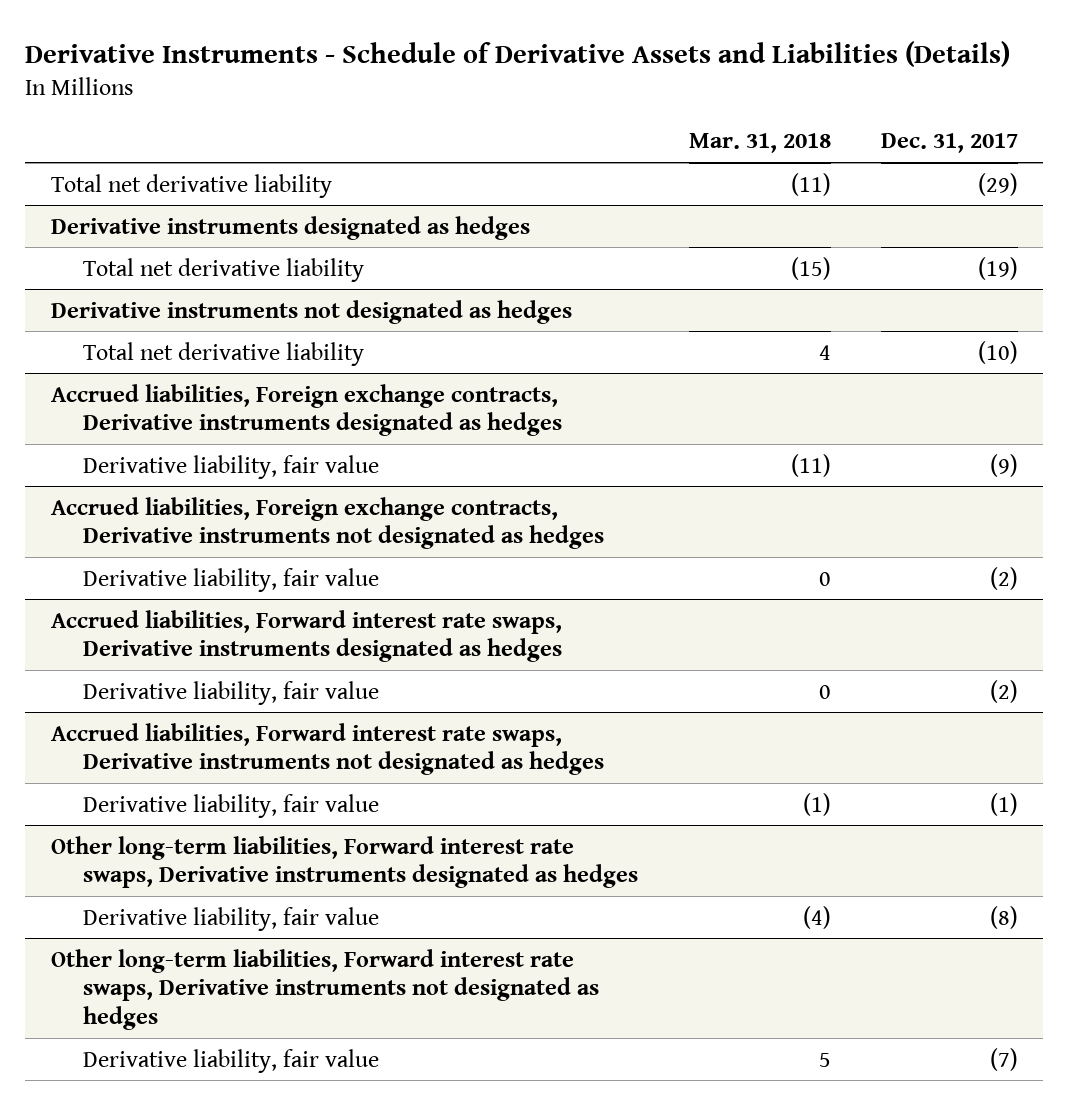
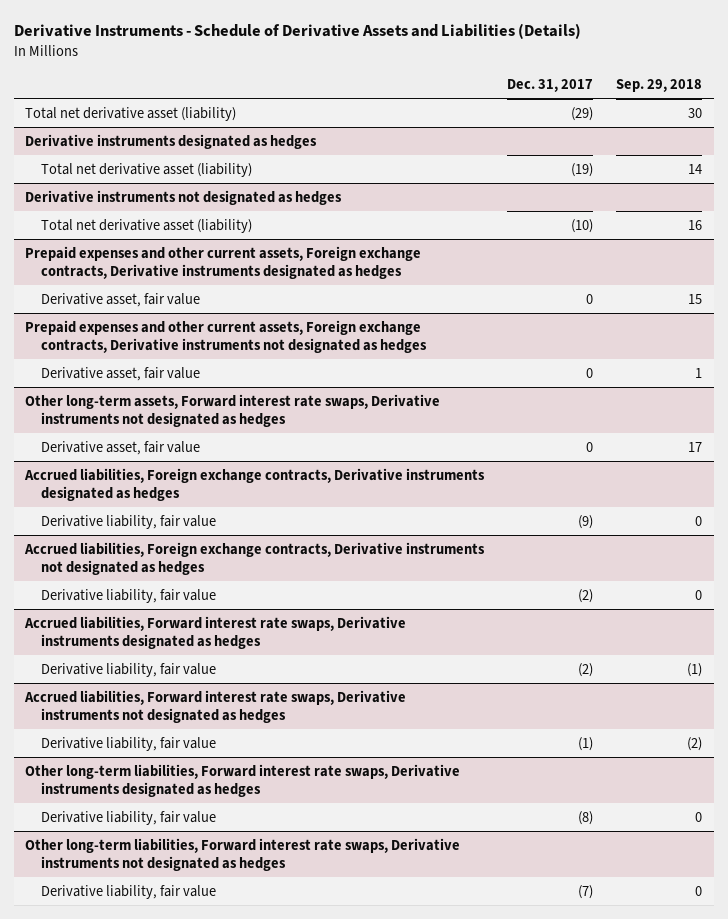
- | Mar. 31, 2018 | Dec. 31, 2017
+ | Dec. 31, 2017 | Sep. 29, 2018
- Total net derivative liability | (11) | (29)
+ Total net derivative asset (liability) | (29) | 30
@ Derivative instruments designated as hedges
- Total net derivative liability | (15) | (19)
+ Total net derivative asset (liability) | (19) | 14
@ Derivative instruments not designated as hedges
- Total net derivative liability | 4 | (10)
+ Total net derivative asset (liability) | (10) | 16
+ Prepaid expenses and other current assets, Foreign exchange contracts, Derivative instruments designated as hedges
+ Derivative asset, fair value | 0 | 15
+ Prepaid expenses and other current assets, Foreign exchange contracts, Derivative instruments not designated as hedges
+ Derivative asset, fair value | 0 | 1
+ Other long-term assets, Forward interest rate swaps, Derivative instruments not designated as hedges
+ Derivative asset, fair value | 0 | 17

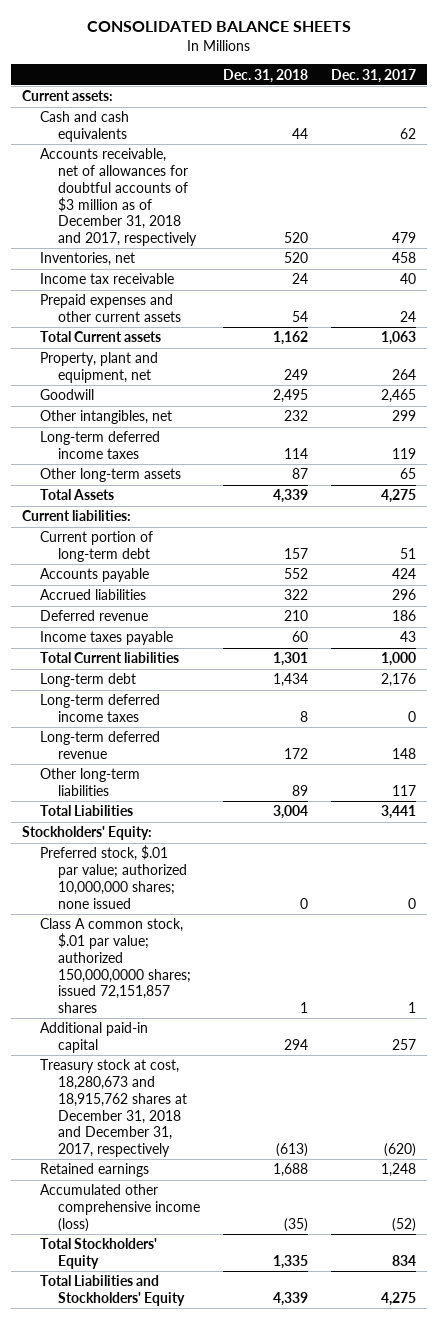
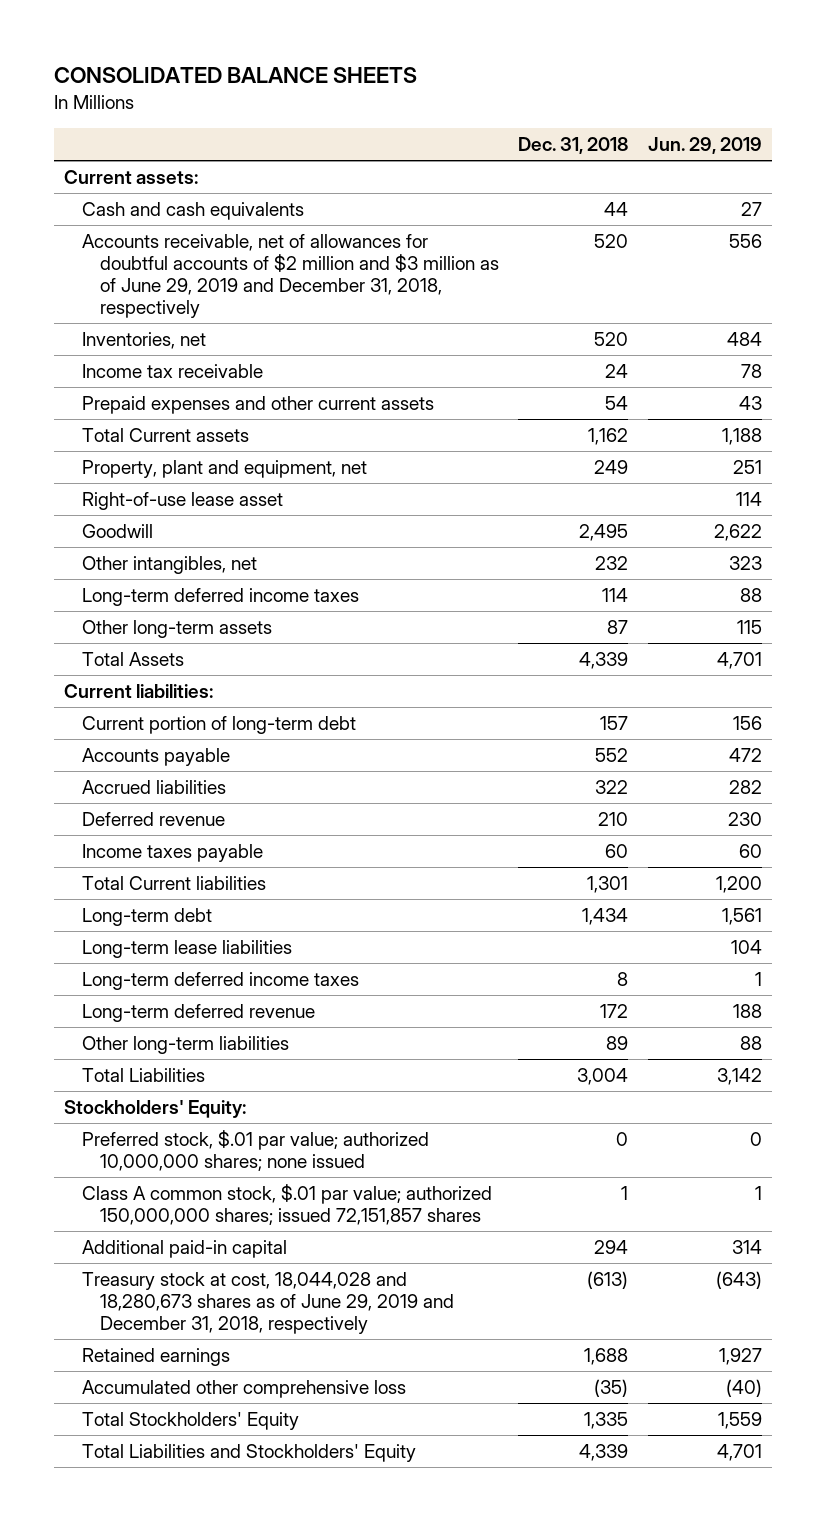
- | Dec. 31, 2018 | Dec. 31, 2017
+ | Dec. 31, 2018 | Jun. 29, 2019
- Accounts receivable, net of allowances for doubtful accounts of $3 million as of December 31, 2018 and 2017, respectively | 520 | 479
+ Accounts receivable, net of allowances for doubtful accounts of $2 million and $3 million as of June 29, 2019 and December 31, 2018, respectively | 520 | 556
+ Right-of-use lease asset | | 114
+ Long-term lease liabilities | | 104
- Class A common stock, $.01 par value; authorized 150,000,0000 shares; issued 72,151,857 shares | 1 | 1
+ Class A common stock, $.01 par value; authorized 150,000,000 shares; issued 72,151,857 shares | 1 | 1
- Treasury stock at cost, 18,280,673 and 18,915,762 shares at December 31, 2018 and December 31, 2017, respectively | (613) | (620)
+ Treasury stock at cost, 18,044,028 and 18,280,673 shares as of June 29, 2019 and December 31, 2018, respectively | (613) | (643)
- Accumulated other comprehensive income (loss) | (35) | (52)
+ Accumulated other comprehensive loss | (35) | (40)

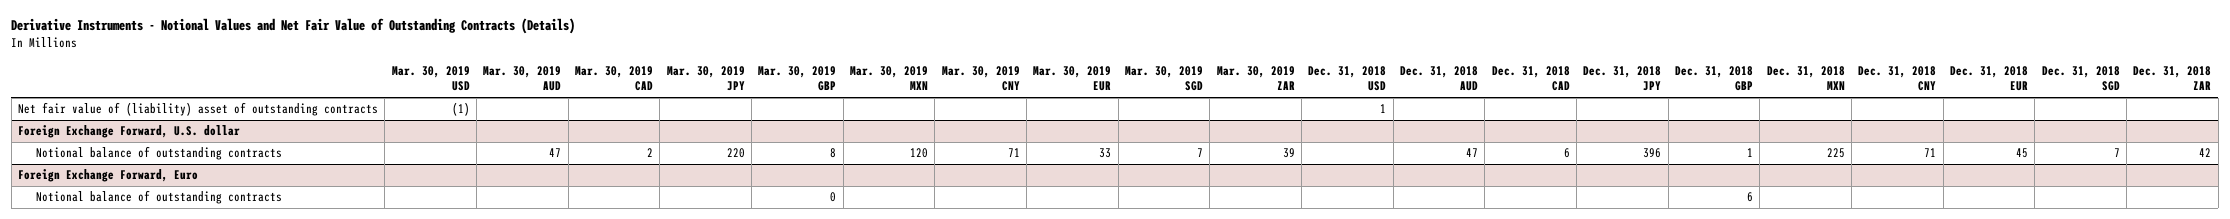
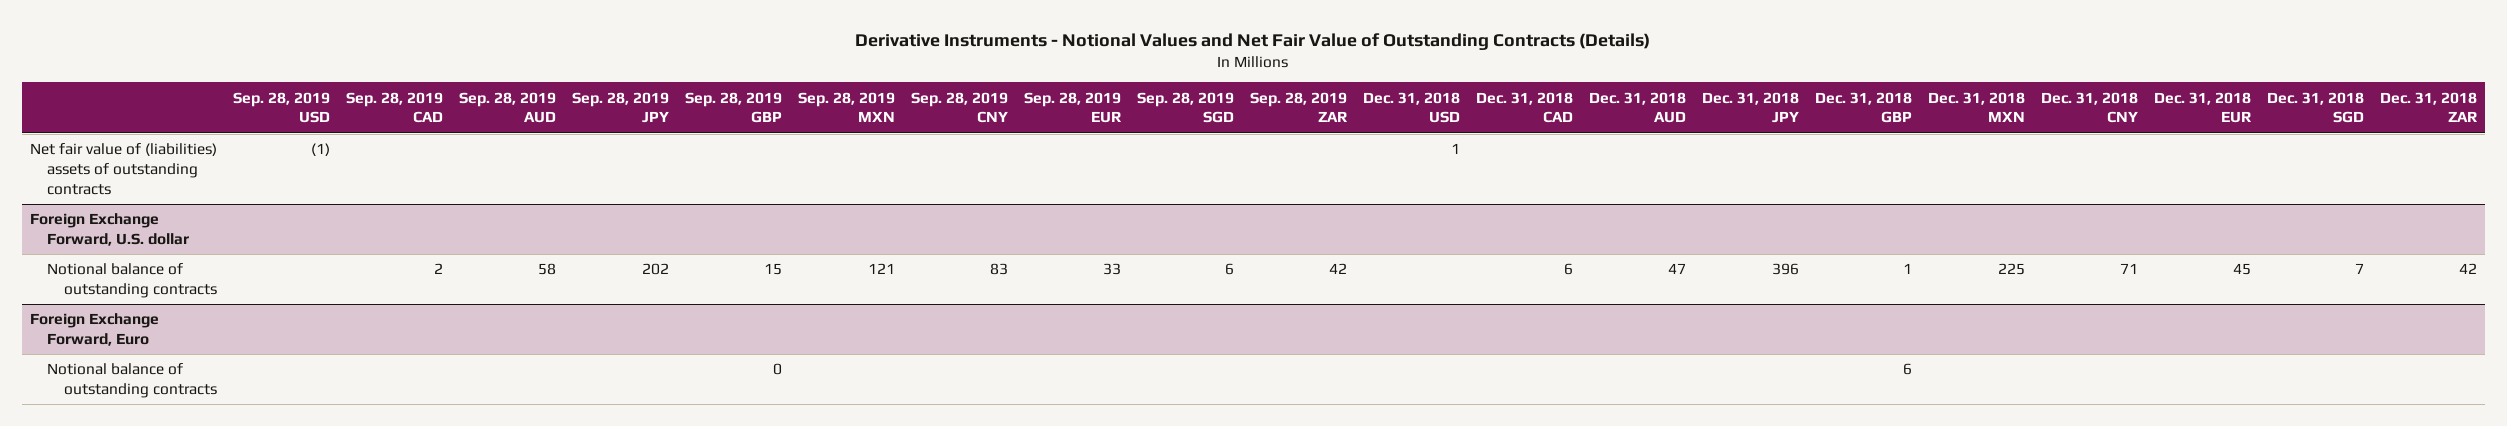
- | Mar. 30, 2019 USD | Mar. 30, 2019 AUD | Mar. 30, 2019 CAD | Mar. 30, 2019 JPY | Mar. 30, 2019 GBP | Mar. 30, 2019 MXN | Mar. 30, 2019 CNY | Mar. 30, 2019 EUR | Mar. 30, 2019 SGD | Mar. 30, 2019 ZAR | Dec. 31, 2018 USD | Dec. 31, 2018 AUD | Dec. 31, 2018 CAD | Dec. 31, 2018 JPY | Dec. 31, 2018 GBP | Dec. 31, 2018 MXN | Dec. 31, 2018 CNY | Dec. 31, 2018 EUR | Dec. 31, 2018 SGD | Dec. 31, 2018 ZAR
+ | Sep. 28, 2019 USD | Sep. 28, 2019 CAD | Sep. 28, 2019 AUD | Sep. 28, 2019 JPY | Sep. 28, 2019 GBP | Sep. 28, 2019 MXN | Sep. 28, 2019 CNY | Sep. 28, 2019 EUR | Sep. 28, 2019 SGD | Sep. 28, 2019 ZAR | Dec. 31, 2018 USD | Dec. 31, 2018 CAD | Dec. 31, 2018 AUD | Dec. 31, 2018 JPY | Dec. 31, 2018 GBP | Dec. 31, 2018 MXN | Dec. 31, 2018 CNY | Dec. 31, 2018 EUR | Dec. 31, 2018 SGD | Dec. 31, 2018 ZAR
- Net fair value of (liability) asset of outstanding contracts | (1) | | | | | | | | | | 1 | | | | | | | | |
+ Net fair value of (liabilities) assets of outstanding contracts | (1) | | | | | | | | | | 1 | | | | | | | | |

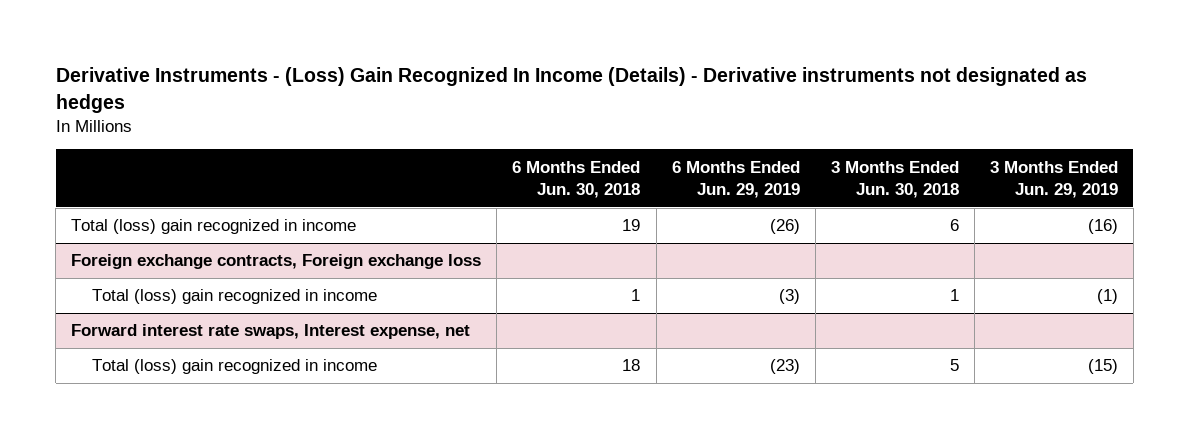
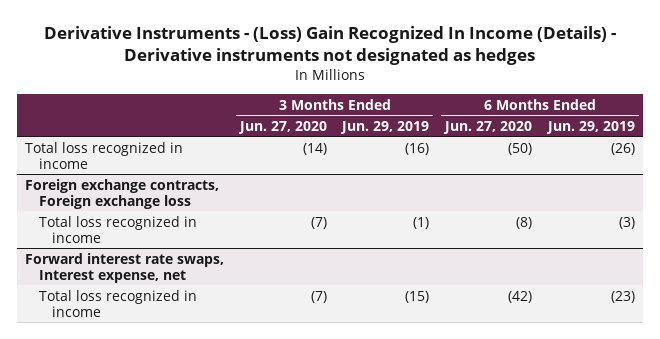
- | 6 Months Ended Jun. 30, 2018 | 6 Months Ended Jun. 29, 2019 | 3 Months Ended Jun. 30, 2018 | 3 Months Ended Jun. 29, 2019
+ | 3 Months Ended Jun. 27, 2020 | 3 Months Ended Jun. 29, 2019 | 6 Months Ended Jun. 27, 2020 | 6 Months Ended Jun. 29, 2019
- Total (loss) gain recognized in income | 19 | (26) | 6 | (16)
+ Total loss recognized in income | (14) | (16) | (50) | (26)
@ Foreign exchange contracts, Foreign exchange loss
- Total (loss) gain recognized in income | 1 | (3) | 1 | (1)
+ Total loss recognized in income | (7) | (1) | (8) | (3)
@ Forward interest rate swaps, Interest expense, net
- Total (loss) gain recognized in income | 18 | (23) | 5 | (15)
+ Total loss recognized in income | (7) | (15) | (42) | (23)

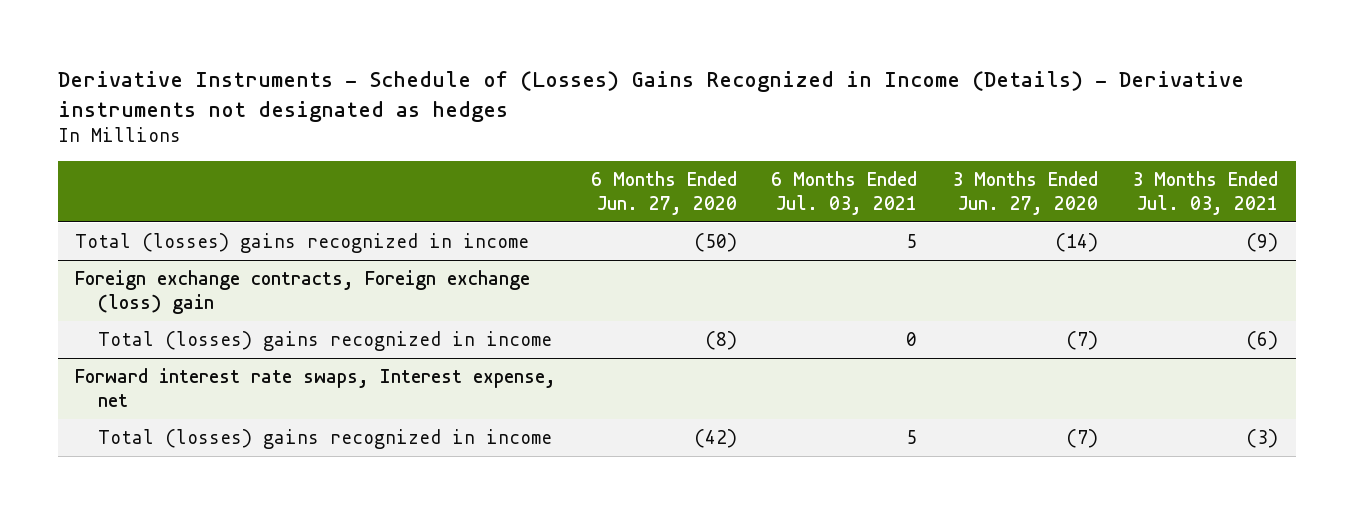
- Derivative Instruments - (Loss) Gain Recognized In Income (Details) - Derivative instruments not designated as hedges
+ Derivative Instruments - Schedule of (Losses) Gains Recognized in Income (Details) - Derivative instruments not designated as hedges
- | 3 Months Ended Jun. 27, 2020 | 3 Months Ended Jun. 29, 2019 | 6 Months Ended Jun. 27, 2020 | 6 Months Ended Jun. 29, 2019
+ | 6 Months Ended Jun. 27, 2020 | 6 Months Ended Jul. 03, 2021 | 3 Months Ended Jun. 27, 2020 | 3 Months Ended Jul. 03, 2021
- Total loss recognized in income | (14) | (16) | (50) | (26)
- Foreign exchange contracts, Foreign exchange loss
- Total loss recognized in income | (7) | (1) | (8) | (3)
+ Total (losses) gains recognized in income | (50) | 5 | (14) | (9)
+ Foreign exchange contracts, Foreign exchange (loss) gain
+ Total (losses) gains recognized in income | (8) | 0 | (7) | (6)
@ Forward interest rate swaps, Interest expense, net
- Total loss recognized in income | (7) | (15) | (42) | (23)
+ Total (losses) gains recognized in income | (42) | 5 | (7) | (3)

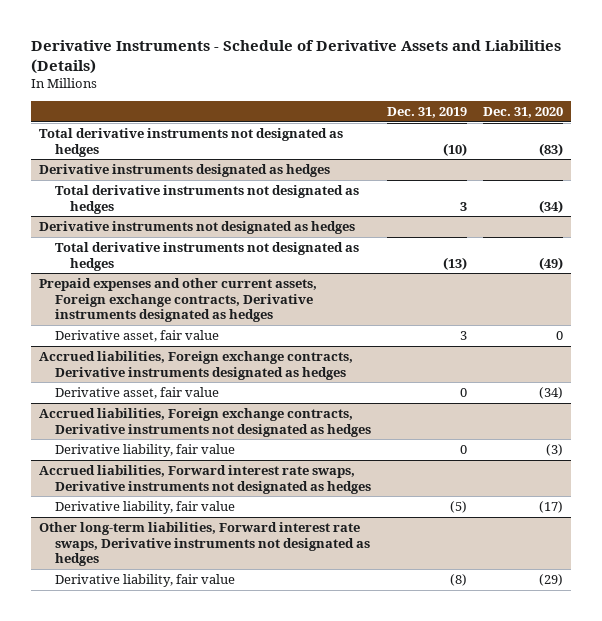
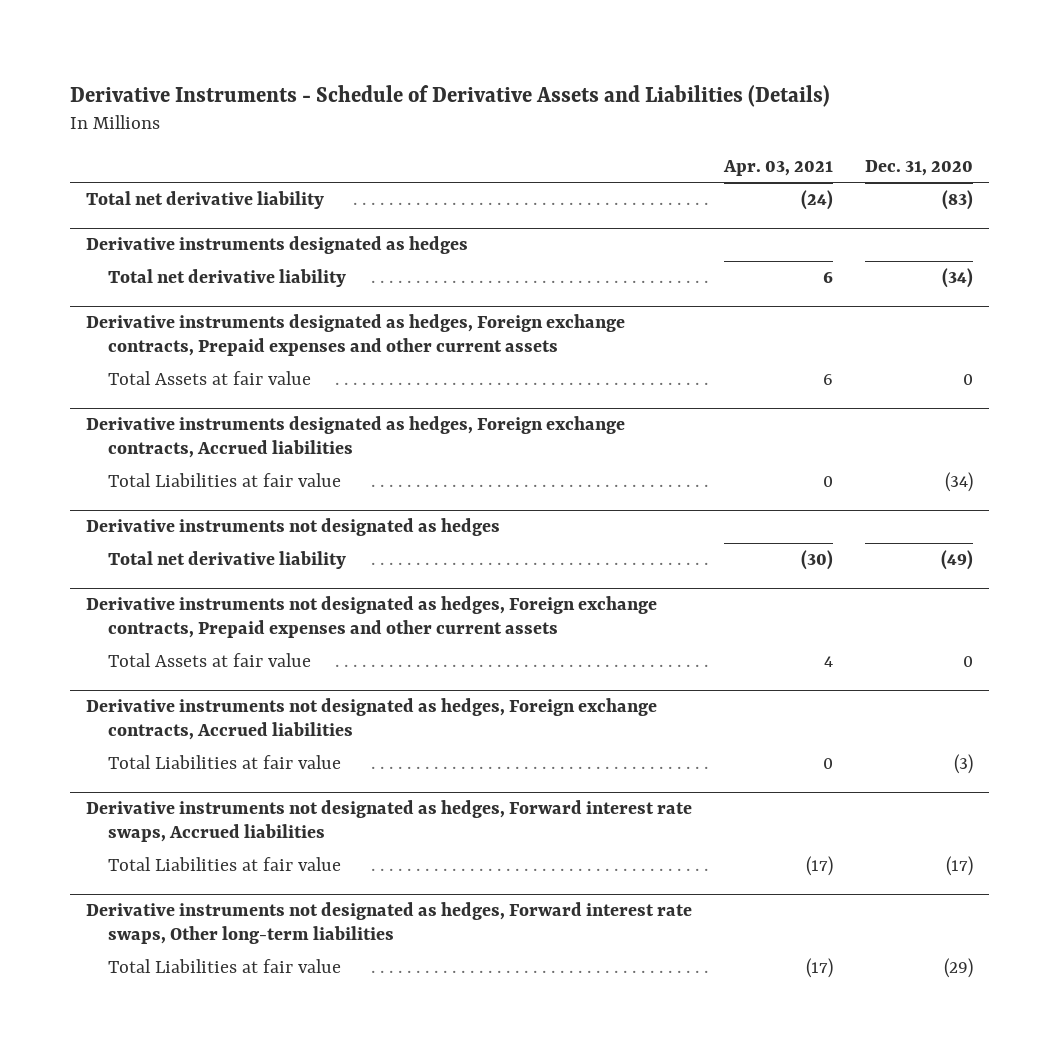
- | Dec. 31, 2019 | Dec. 31, 2020
+ | Apr. 03, 2021 | Dec. 31, 2020
- Total derivative instruments not designated as hedges | (10) | (83)
+ Total net derivative liability | (24) | (83)
@ Derivative instruments designated as hedges
- Total derivative instruments not designated as hedges | 3 | (34)
+ Total net derivative liability | 6 | (34)
+ Derivative instruments designated as hedges, Foreign exchange contracts, Prepaid expenses and other current assets
+ Total Assets at fair value | 6 | 0
+ Derivative instruments designated as hedges, Foreign exchange contracts, Accrued liabilities
+ Total Liabilities at fair value | 0 | (34)
@ Derivative instruments not designated as hedges
- Total derivative instruments not designated as hedges | (13) | (49)
- Prepaid expenses and other current assets, Foreign exchange contracts, Derivative instruments designated as hedges
- Derivative asset, fair value | 3 | 0
- Accrued liabilities, Foreign exchange contracts, Derivative instruments designated as hedges
- Derivative asset, fair value | 0 | (34)
- Accrued liabilities, Foreign exchange contracts, Derivative instruments not designated as hedges
- Derivative liability, fair value | 0 | (3)
- Accrued liabilities, Forward interest rate swaps, Derivative instruments not designated as hedges
- Derivative liability, fair value | (5) | (17)
- Other long-term liabilities, Forward interest rate swaps, Derivative instruments not designated as hedges
- Derivative liability, fair value | (8) | (29)
@ Derivative instruments not designated as hedges
+ Total net derivative liability | (30) | (49)
+ Derivative instruments not designated as hedges, Foreign exchange contracts, Prepaid expenses and other current assets
+ Total Assets at fair value | 4 | 0
+ Derivative instruments not designated as hedges, Foreign exchange contracts, Accrued liabilities
+ Total Liabilities at fair value | 0 | (3)
+ Derivative instruments not designated as hedges, Forward interest rate swaps, Accrued liabilities
+ Total Liabilities at fair value | (17) | (17)
+ Derivative instruments not designated as hedges, Forward interest rate swaps, Other long-term liabilities
+ Total Liabilities at fair value | (17) | (29)

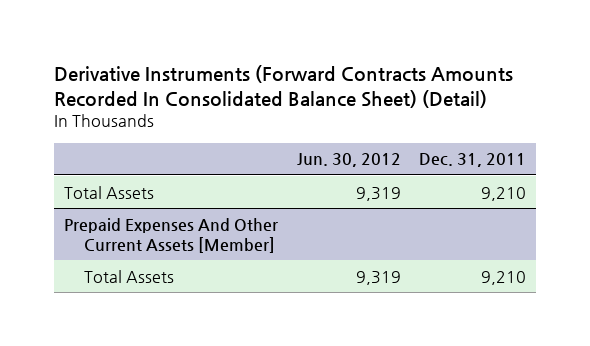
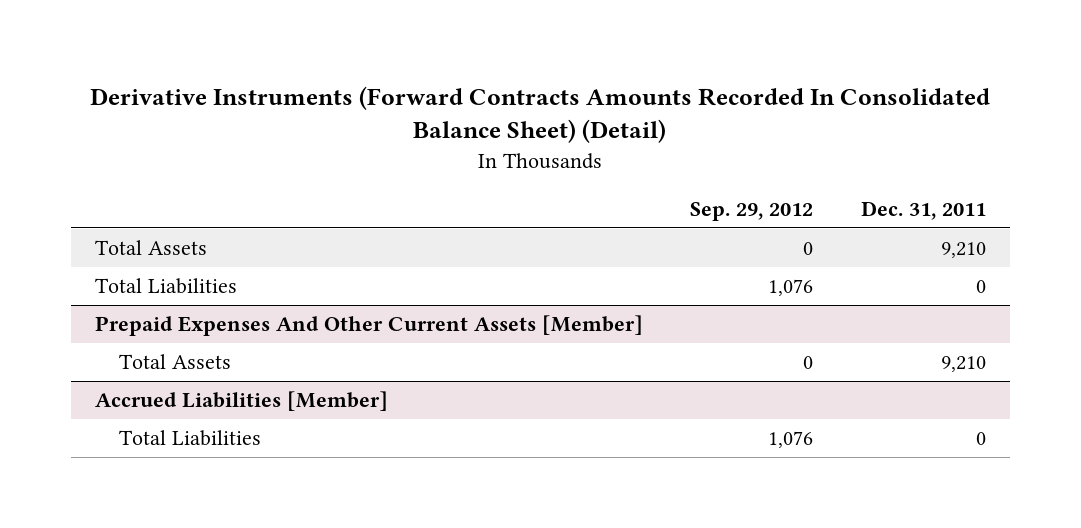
- | Jun. 30, 2012 | Dec. 31, 2011
+ | Sep. 29, 2012 | Dec. 31, 2011
+ Total Liabilities | 1,076 | 0
+ Accrued Liabilities [Member]
+ Total Liabilities | 1,076 | 0

